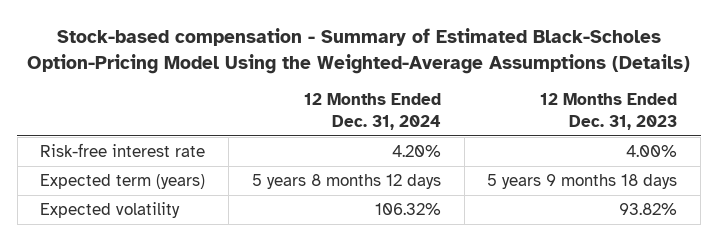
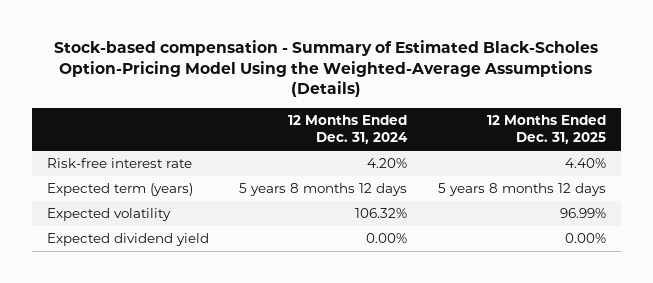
- | 12 Months Ended Dec. 31, 2024 | 12 Months Ended Dec. 31, 2023
+ | 12 Months Ended Dec. 31, 2024 | 12 Months Ended Dec. 31, 2025
+ Expected dividend yield | 0.00% | 0.00%

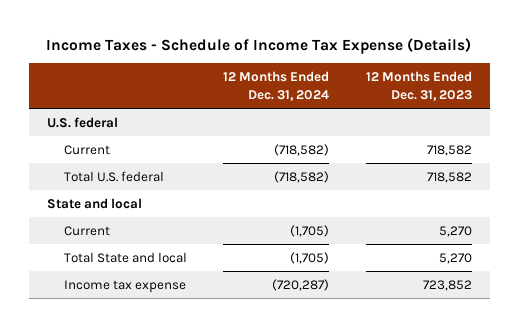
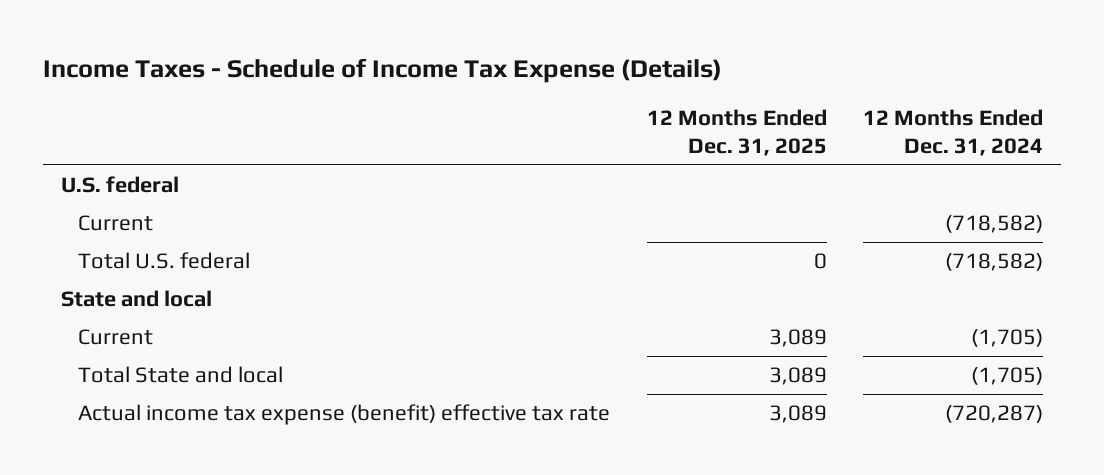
- | 12 Months Ended Dec. 31, 2024 | 12 Months Ended Dec. 31, 2023
+ | 12 Months Ended Dec. 31, 2025 | 12 Months Ended Dec. 31, 2024
- Income tax expense | (720,287) | 723,852
+ Actual income tax expense (benefit) effective tax rate | 3,089 | (720,287)

